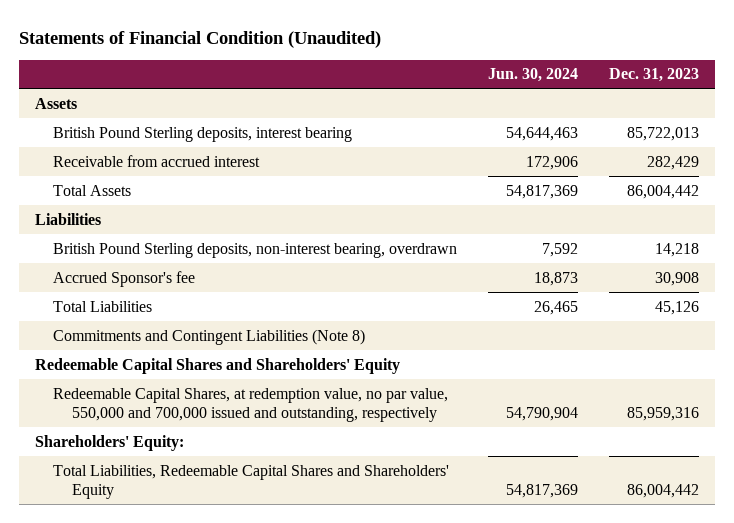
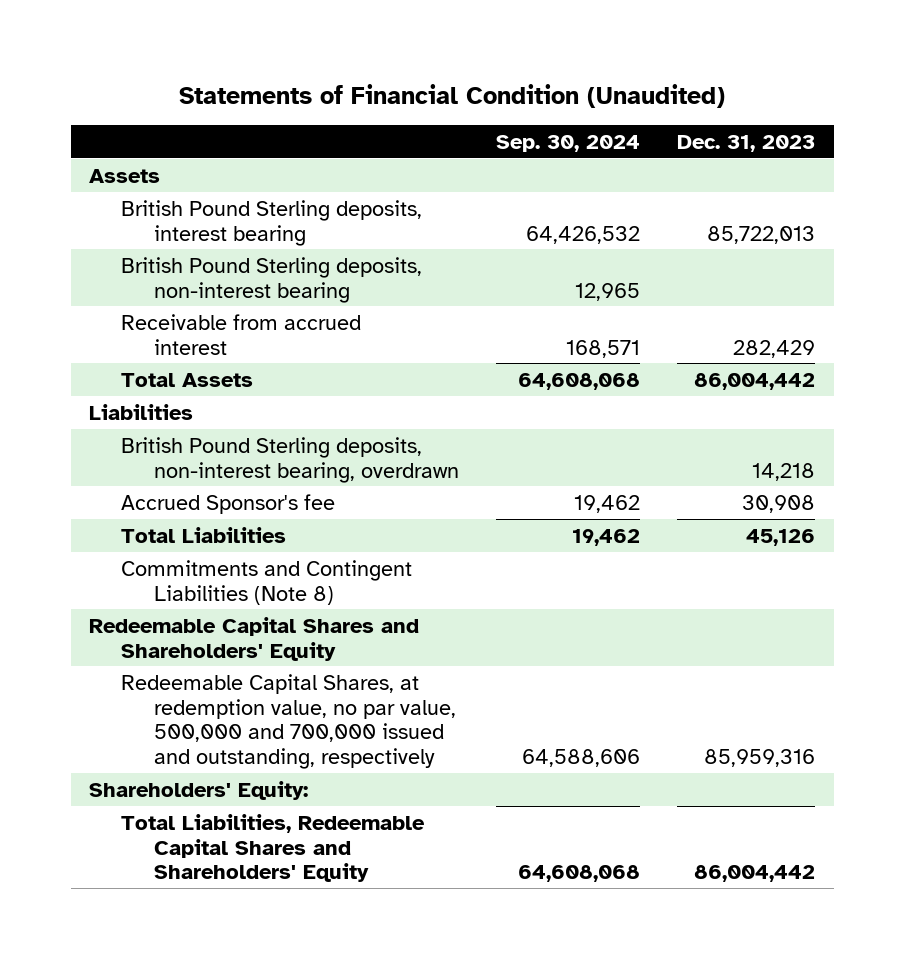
- | Jun. 30, 2024 | Dec. 31, 2023
+ | Sep. 30, 2024 | Dec. 31, 2023
+ British Pound Sterling deposits, non-interest bearing | 12,965 |
- Redeemable Capital Shares, at redemption value, no par value, 550,000 and 700,000 issued and outstanding, respectively | 54,790,904 | 85,959,316
+ Redeemable Capital Shares, at redemption value, no par value, 500,000 and 700,000 issued and outstanding, respectively | 64,588,606 | 85,959,316

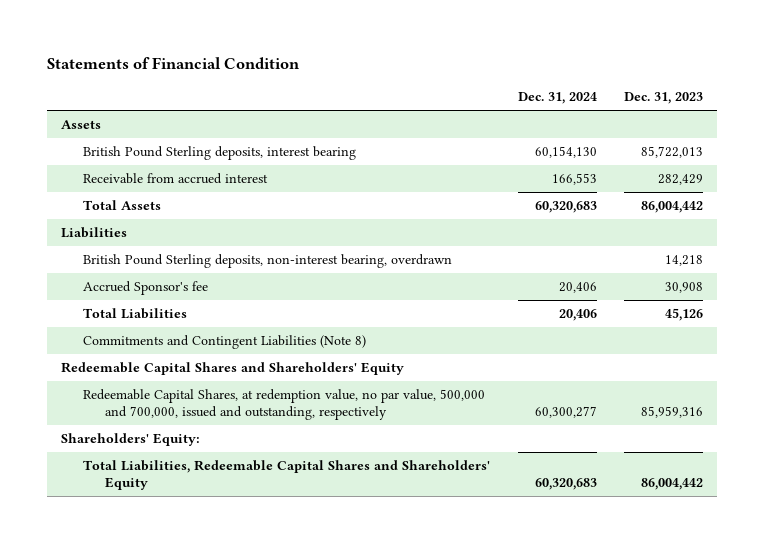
- Statements of Financial Condition (Unaudited)
+ Statements of Financial Condition
- | Sep. 30, 2024 | Dec. 31, 2023
+ | Dec. 31, 2024 | Dec. 31, 2023
- British Pound Sterling deposits, non-interest bearing | 12,965 |
- Redeemable Capital Shares, at redemption value, no par value, 500,000 and 700,000 issued and outstanding, respectively | 64,588,606 | 85,959,316
+ Redeemable Capital Shares, at redemption value, no par value, 500,000 and 700,000, issued and outstanding, respectively | 60,300,277 | 85,959,316

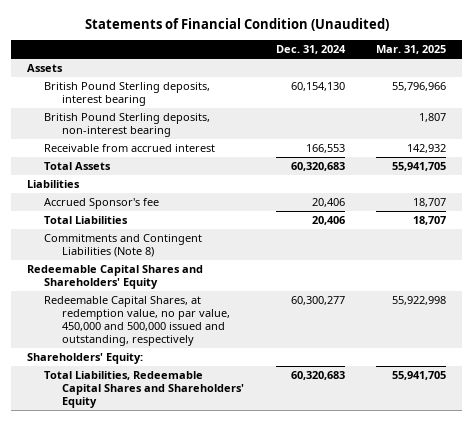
- Statements of Financial Condition
+ Statements of Financial Condition (Unaudited)
- | Dec. 31, 2024 | Dec. 31, 2023
+ | Dec. 31, 2024 | Mar. 31, 2025
+ British Pound Sterling deposits, non-interest bearing | | 1,807
- British Pound Sterling deposits, non-interest bearing, overdrawn | | 14,218
- Redeemable Capital Shares, at redemption value, no par value, 500,000 and 700,000, issued and outstanding, respectively | 60,300,277 | 85,959,316
+ Redeemable Capital Shares, at redemption value, no par value, 450,000 and 500,000 issued and outstanding, respectively | 60,300,277 | 55,922,998

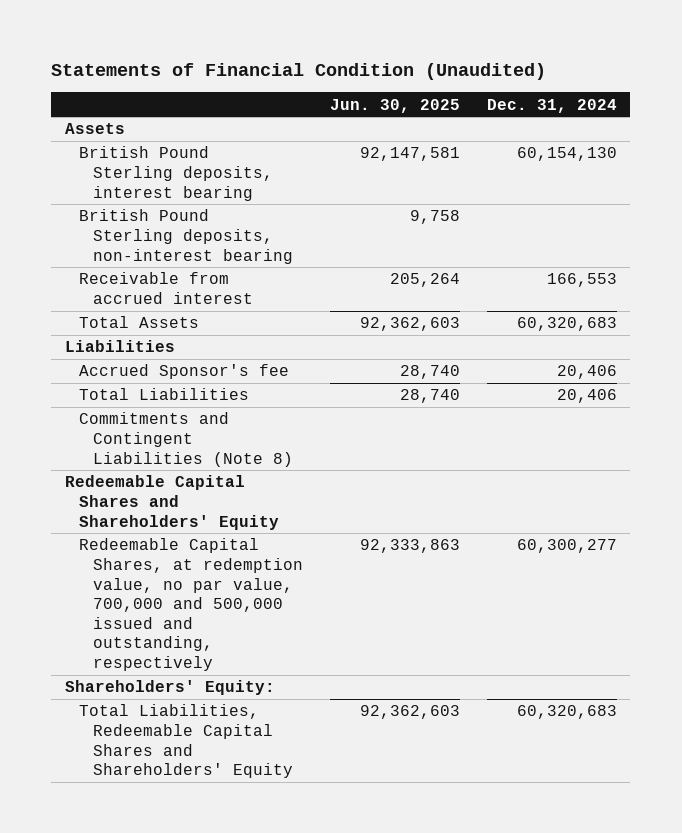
- | Dec. 31, 2024 | Mar. 31, 2025
+ | Jun. 30, 2025 | Dec. 31, 2024
- Redeemable Capital Shares, at redemption value, no par value, 450,000 and 500,000 issued and outstanding, respectively | 60,300,277 | 55,922,998
+ Redeemable Capital Shares, at redemption value, no par value, 700,000 and 500,000 issued and outstanding, respectively | 92,333,863 | 60,300,277

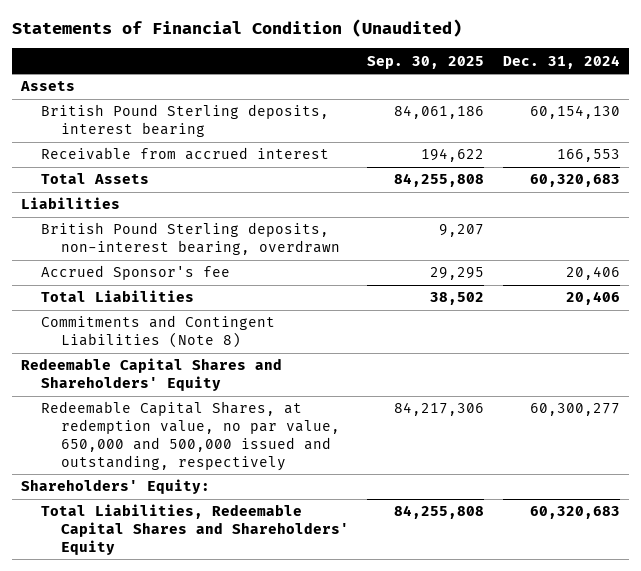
- | Jun. 30, 2025 | Dec. 31, 2024
+ | Sep. 30, 2025 | Dec. 31, 2024
- British Pound Sterling deposits, non-interest bearing | 9,758 |
+ British Pound Sterling deposits, non-interest bearing, overdrawn | 9,207 |
- Redeemable Capital Shares, at redemption value, no par value, 700,000 and 500,000 issued and outstanding, respectively | 92,333,863 | 60,300,277
+ Redeemable Capital Shares, at redemption value, no par value, 650,000 and 500,000 issued and outstanding, respectively | 84,217,306 | 60,300,277

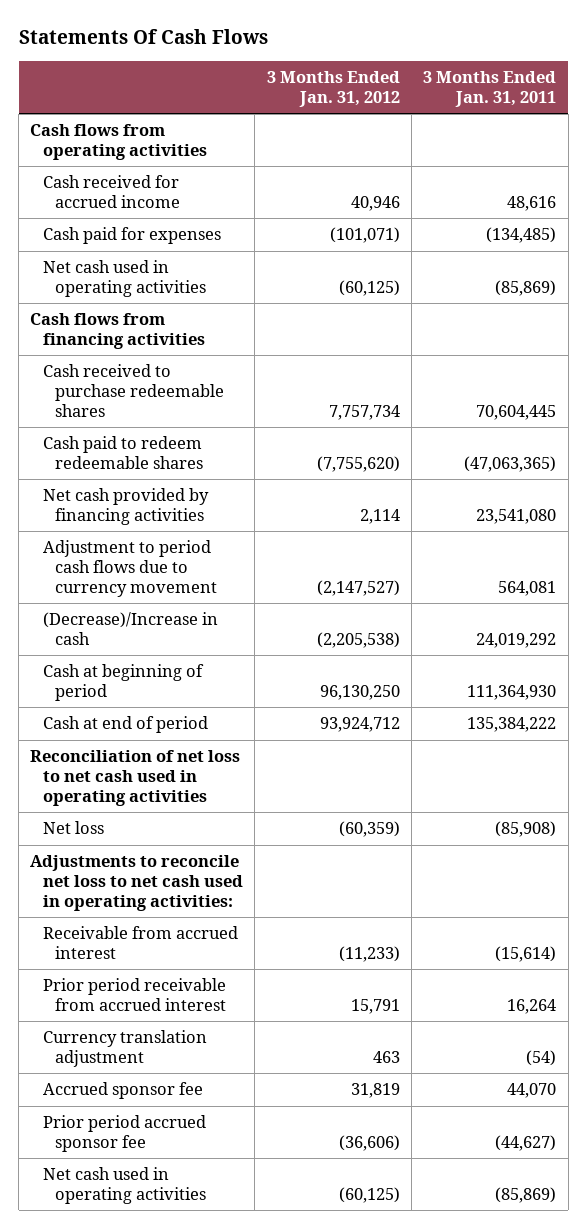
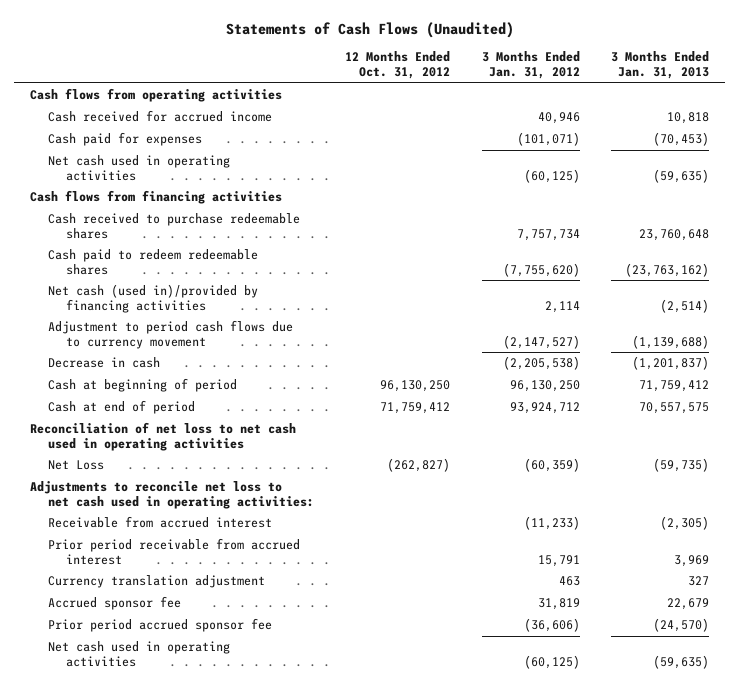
- Statements Of Cash Flows
+ Statements of Cash Flows (Unaudited)
- | 3 Months Ended Jan. 31, 2012 | 3 Months Ended Jan. 31, 2011
+ | 12 Months Ended Oct. 31, 2012 | 3 Months Ended Jan. 31, 2012 | 3 Months Ended Jan. 31, 2013
- Net cash provided by financing activities | 2,114 | 23,541,080
+ Net cash (used in)/provided by financing activities | | 2,114 | (2,514)
- (Decrease)/Increase in cash | (2,205,538) | 24,019,292
+ Decrease in cash | | (2,205,538) | (1,201,837)
- Net loss | (60,359) | (85,908)
+ Net Loss | (262,827) | (60,359) | (59,735)

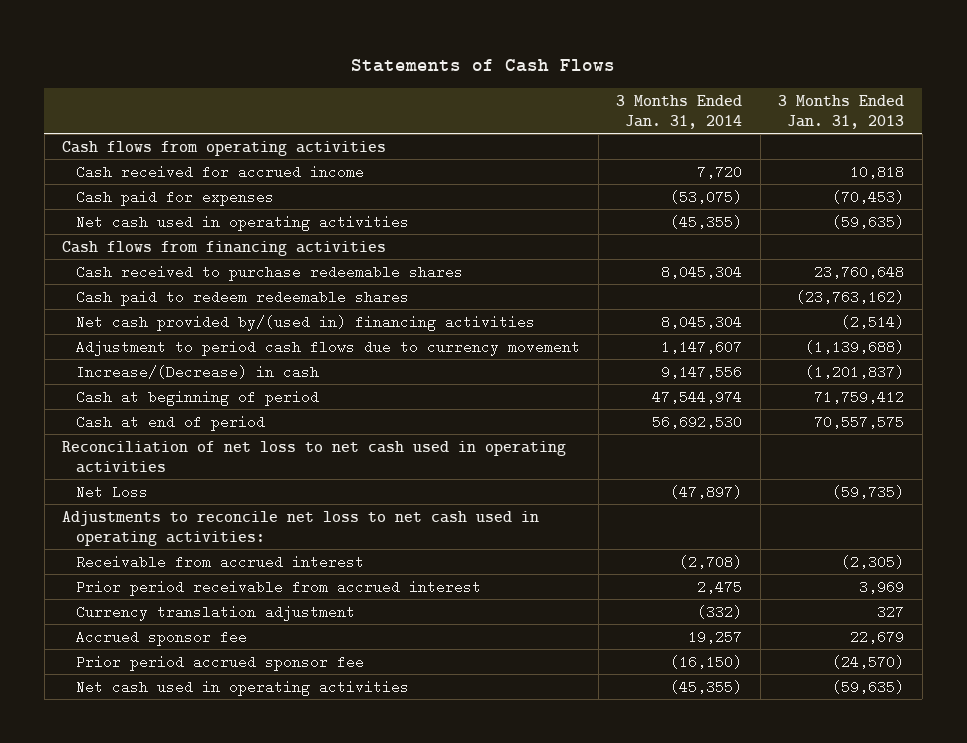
- Statements of Cash Flows (Unaudited)
+ Statements of Cash Flows
- | 12 Months Ended Oct. 31, 2012 | 3 Months Ended Jan. 31, 2012 | 3 Months Ended Jan. 31, 2013
+ | 3 Months Ended Jan. 31, 2014 | 3 Months Ended Jan. 31, 2013
- Net cash (used in)/provided by financing activities | | 2,114 | (2,514)
+ Net cash provided by/(used in) financing activities | 8,045,304 | (2,514)
- Decrease in cash | | (2,205,538) | (1,201,837)
+ Increase/(Decrease) in cash | 9,147,556 | (1,201,837)

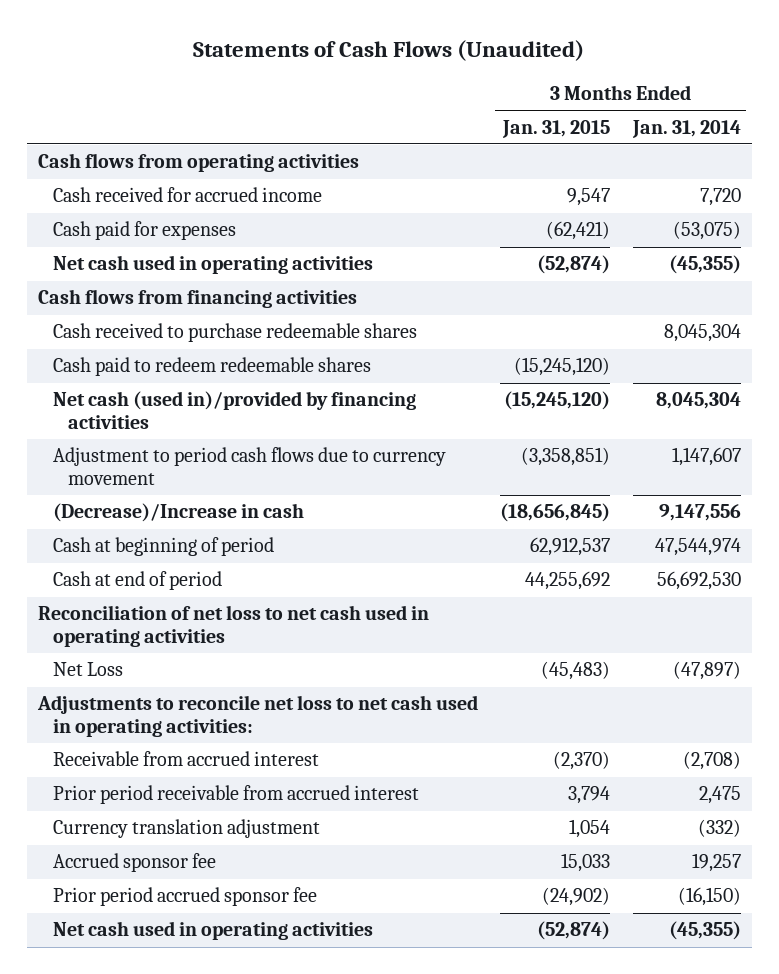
- Statements of Cash Flows
+ Statements of Cash Flows (Unaudited)
- | 3 Months Ended Jan. 31, 2014 | 3 Months Ended Jan. 31, 2013
+ | 3 Months Ended Jan. 31, 2015 | 3 Months Ended Jan. 31, 2014
- Net cash provided by/(used in) financing activities | 8,045,304 | (2,514)
+ Net cash (used in)/provided by financing activities | (15,245,120) | 8,045,304
- Increase/(Decrease) in cash | 9,147,556 | (1,201,837)
+ (Decrease)/Increase in cash | (18,656,845) | 9,147,556

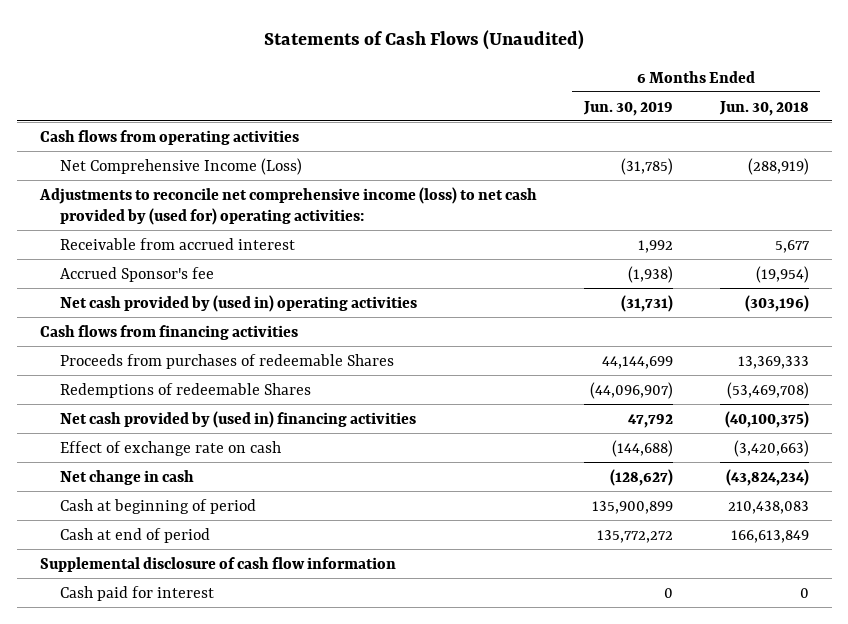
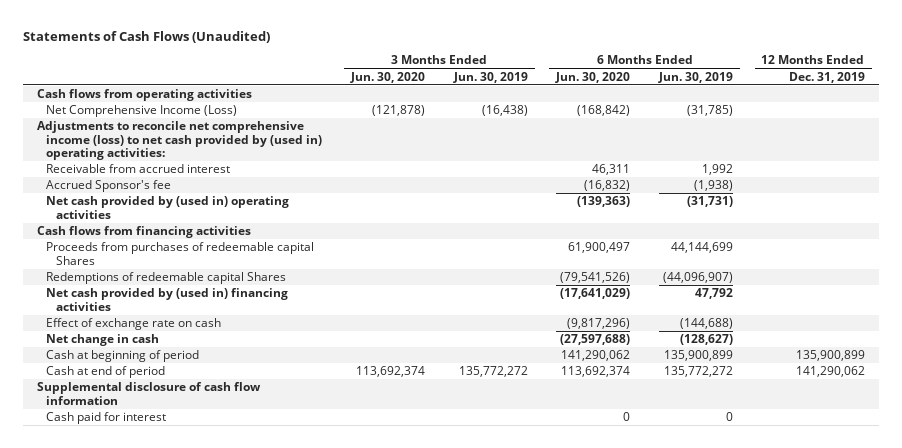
- | 6 Months Ended Jun. 30, 2019 | 6 Months Ended Jun. 30, 2018
+ | 3 Months Ended Jun. 30, 2020 | 3 Months Ended Jun. 30, 2019 | 6 Months Ended Jun. 30, 2020 | 6 Months Ended Jun. 30, 2019 | 12 Months Ended Dec. 31, 2019
- Adjustments to reconcile net comprehensive income (loss) to net cash provided by (used for) operating activities:
+ Adjustments to reconcile net comprehensive income (loss) to net cash provided by (used in) operating activities:
- Proceeds from purchases of redeemable Shares | 44,144,699 | 13,369,333
- Redemptions of redeemable Shares | (44,096,907) | (53,469,708)
+ Proceeds from purchases of redeemable capital Shares | | | 61,900,497 | 44,144,699 |
+ Redemptions of redeemable capital Shares | | | (79,541,526) | (44,096,907) |

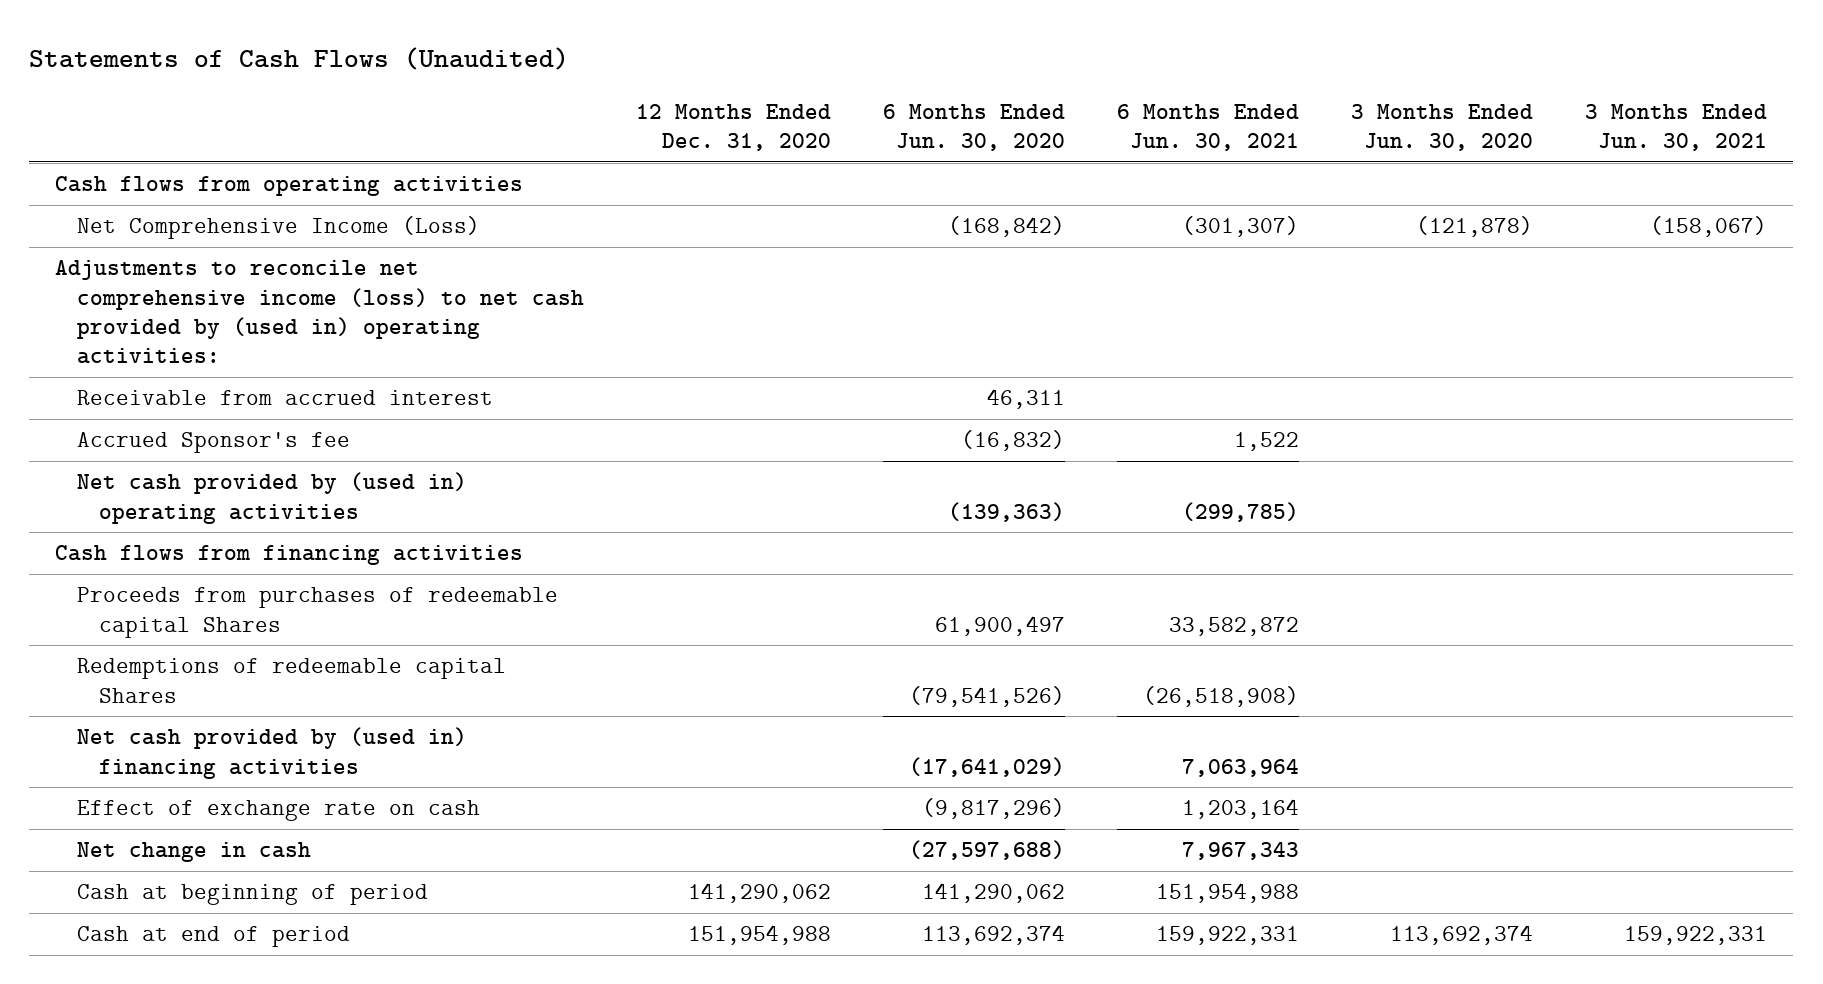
- | 3 Months Ended Jun. 30, 2020 | 3 Months Ended Jun. 30, 2019 | 6 Months Ended Jun. 30, 2020 | 6 Months Ended Jun. 30, 2019 | 12 Months Ended Dec. 31, 2019
+ | 12 Months Ended Dec. 31, 2020 | 6 Months Ended Jun. 30, 2020 | 6 Months Ended Jun. 30, 2021 | 3 Months Ended Jun. 30, 2020 | 3 Months Ended Jun. 30, 2021
- Supplemental disclosure of cash flow information
- Cash paid for interest | | | 0 | 0 |

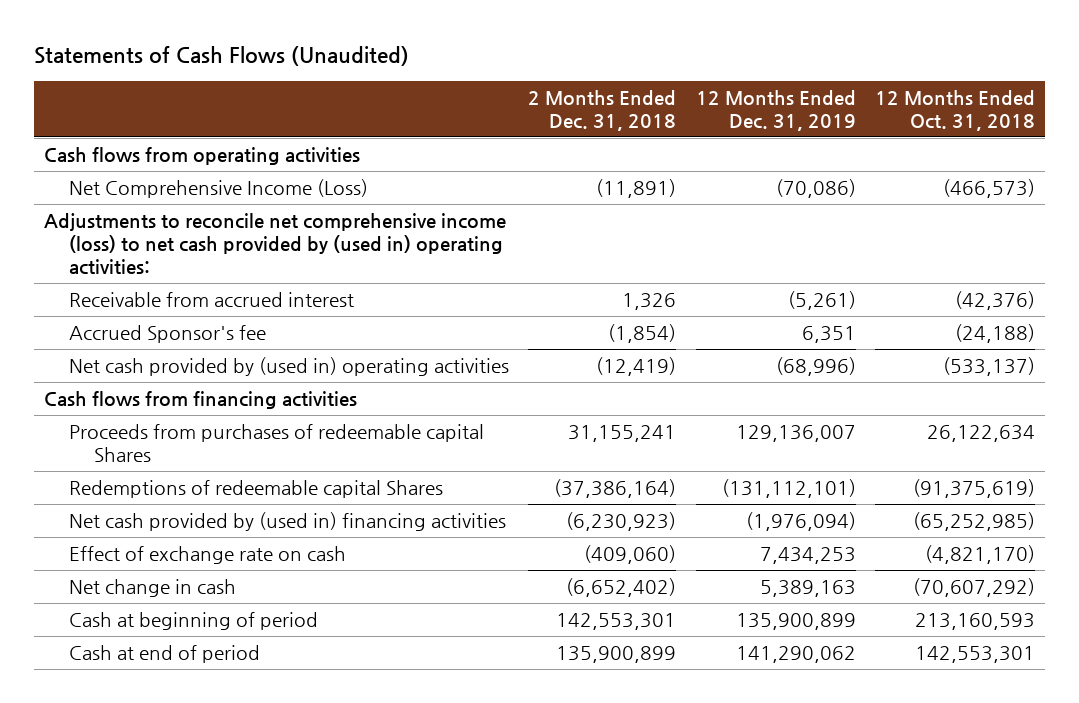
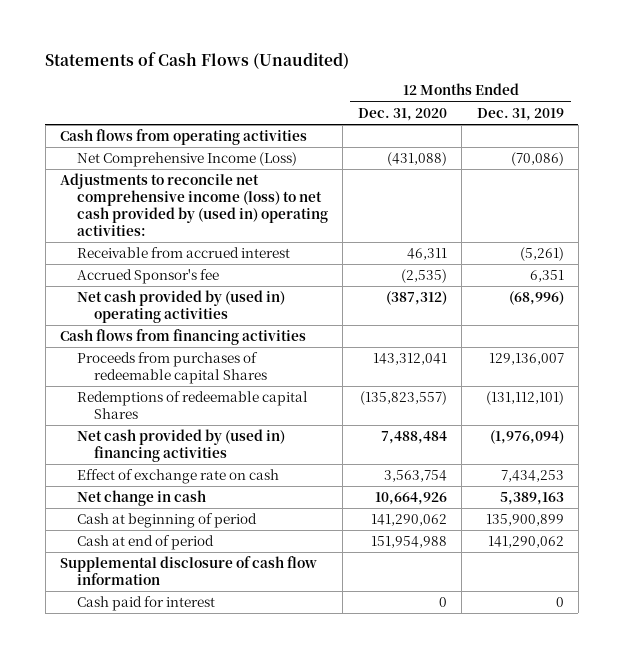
- | 2 Months Ended Dec. 31, 2018 | 12 Months Ended Dec. 31, 2019 | 12 Months Ended Oct. 31, 2018
+ | 12 Months Ended Dec. 31, 2020 | 12 Months Ended Dec. 31, 2019
+ Supplemental disclosure of cash flow information
+ Cash paid for interest | 0 | 0

